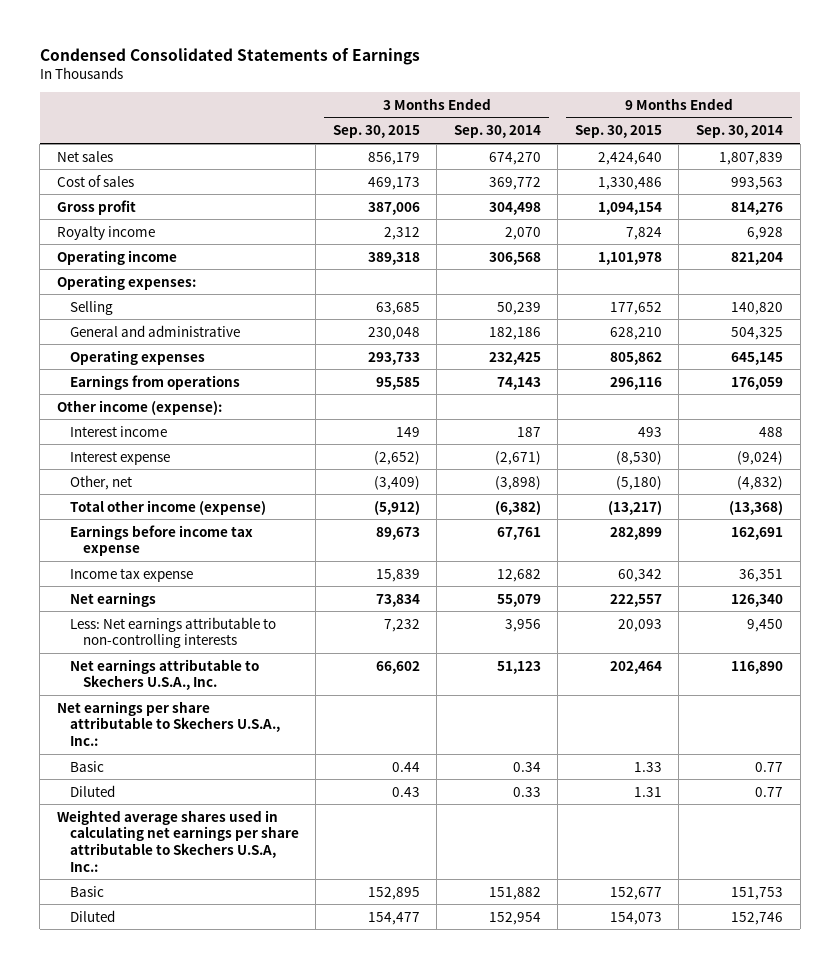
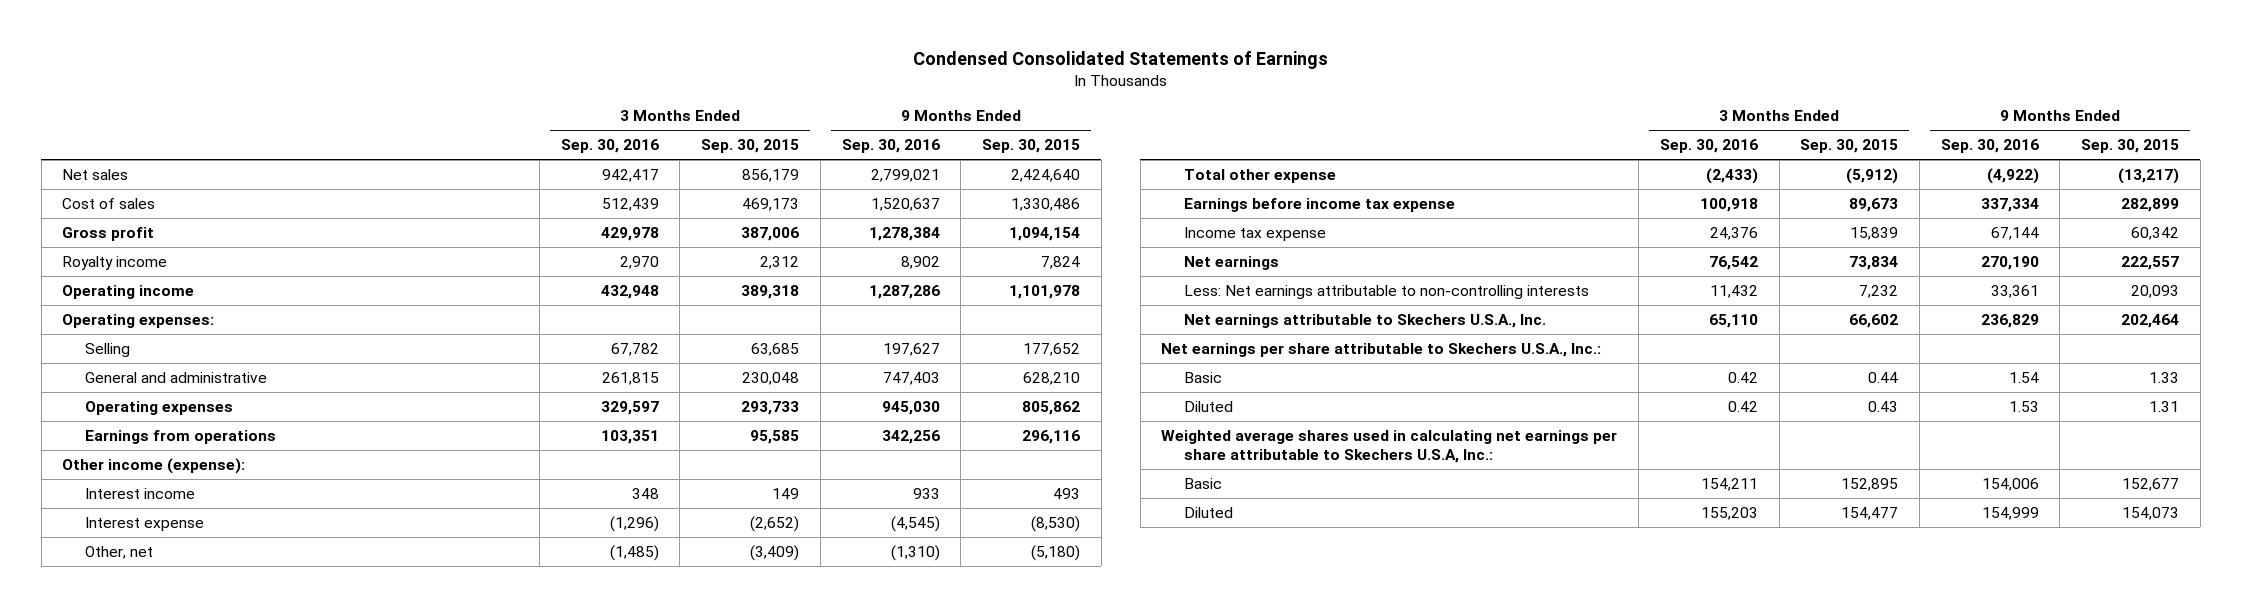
- | 3 Months Ended Sep. 30, 2015 | 3 Months Ended Sep. 30, 2014 | 9 Months Ended Sep. 30, 2015 | 9 Months Ended Sep. 30, 2014
+ | 3 Months Ended Sep. 30, 2016 | 3 Months Ended Sep. 30, 2015 | 9 Months Ended Sep. 30, 2016 | 9 Months Ended Sep. 30, 2015
- Total other income (expense) | (5,912) | (6,382) | (13,217) | (13,368)
+ Total other expense | (2,433) | (5,912) | (4,922) | (13,217)

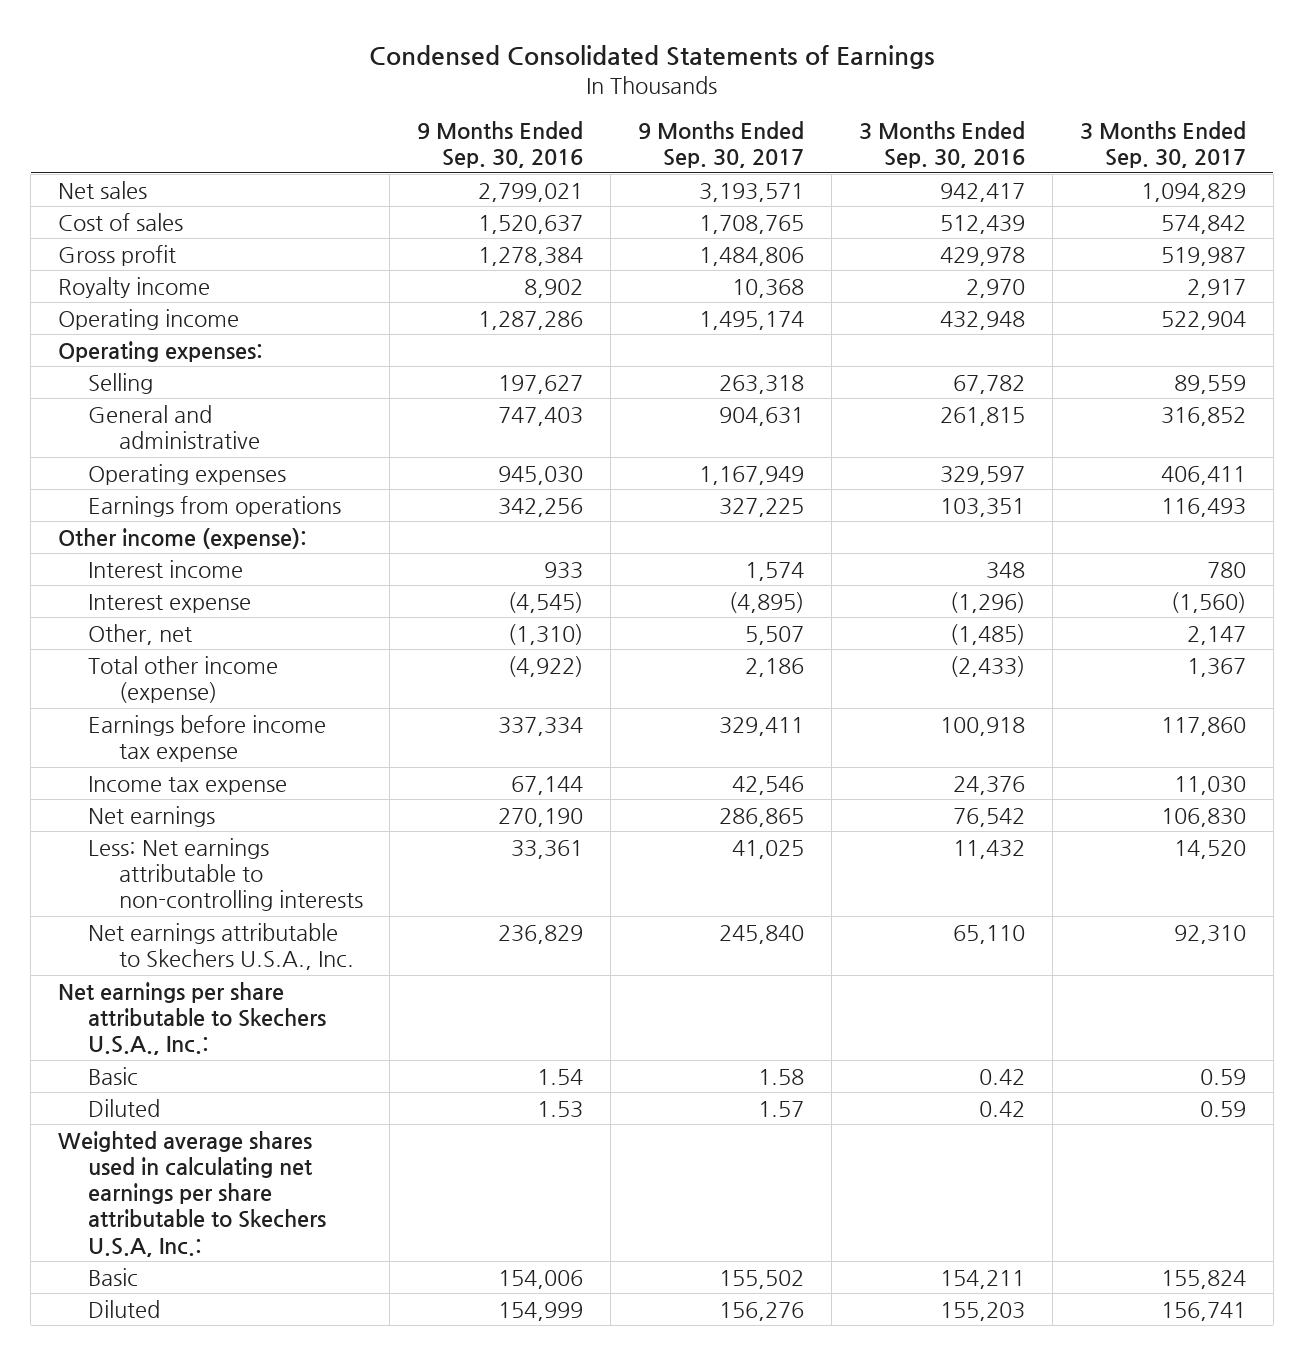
- | 3 Months Ended Sep. 30, 2016 | 3 Months Ended Sep. 30, 2015 | 9 Months Ended Sep. 30, 2016 | 9 Months Ended Sep. 30, 2015
+ | 9 Months Ended Sep. 30, 2016 | 9 Months Ended Sep. 30, 2017 | 3 Months Ended Sep. 30, 2016 | 3 Months Ended Sep. 30, 2017
- Total other expense | (2,433) | (5,912) | (4,922) | (13,217)
+ Total other income (expense) | (4,922) | 2,186 | (2,433) | 1,367

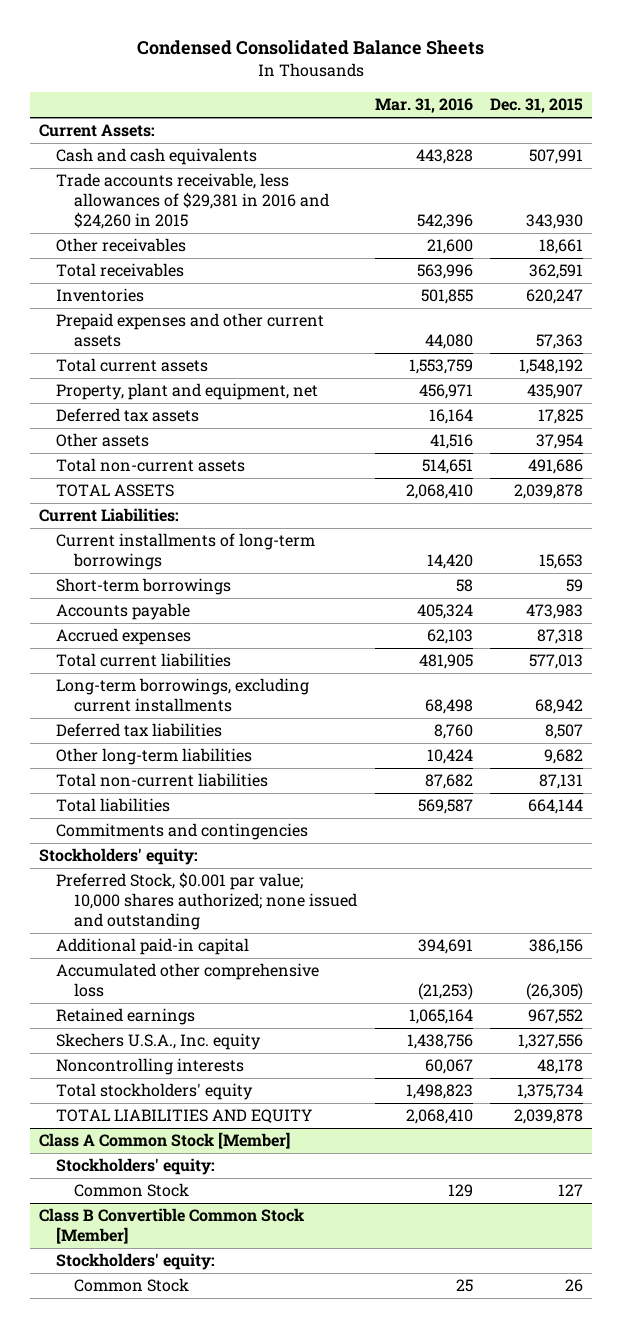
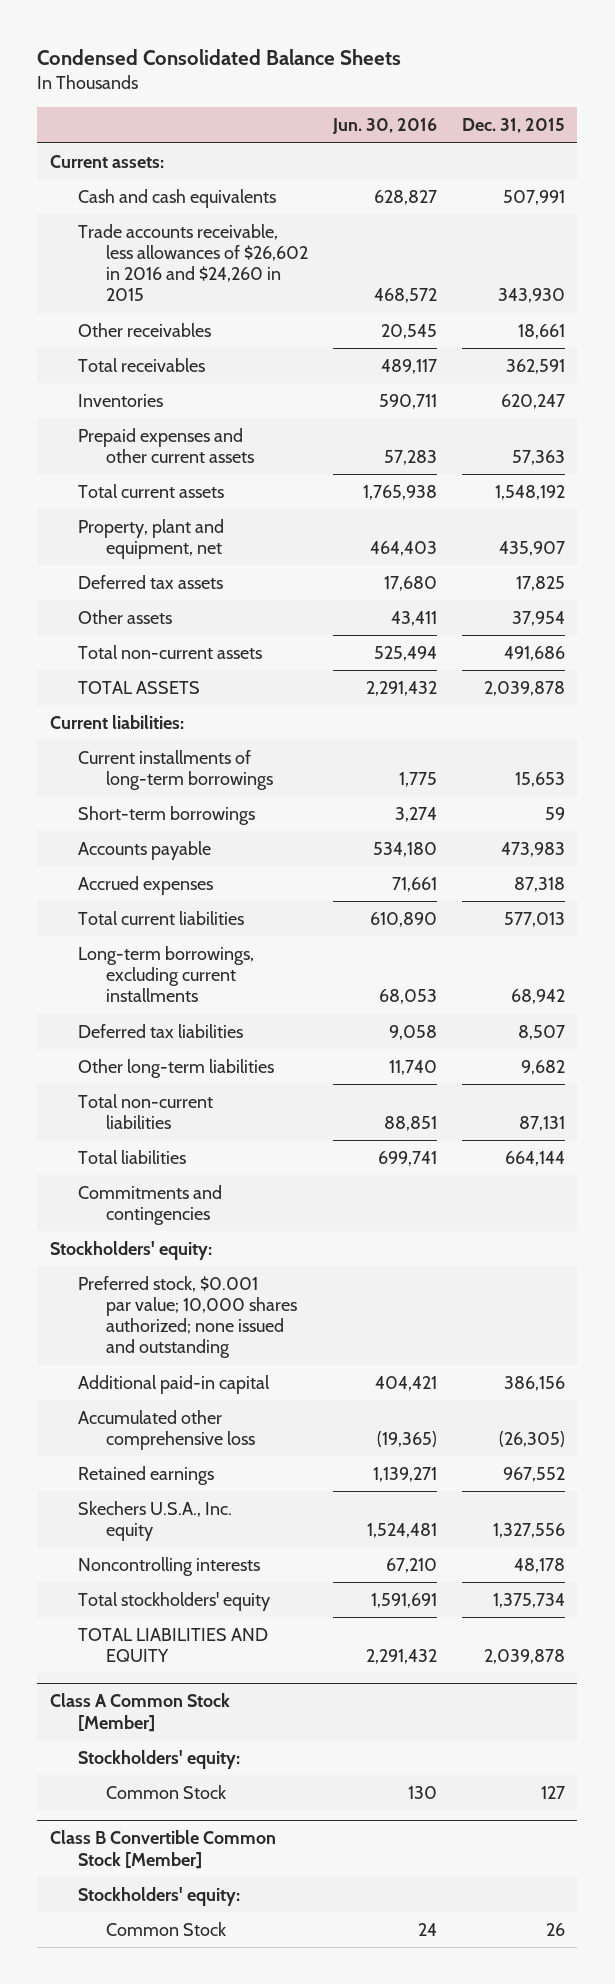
- | Mar. 31, 2016 | Dec. 31, 2015
+ | Jun. 30, 2016 | Dec. 31, 2015
- Current Assets:
+ Current assets:
- Trade accounts receivable, less allowances of $29,381 in 2016 and $24,260 in 2015 | 542,396 | 343,930
+ Trade accounts receivable, less allowances of $26,602 in 2016 and $24,260 in 2015 | 468,572 | 343,930
- Current Liabilities:
+ Current liabilities:
- Preferred Stock, $0.001 par value; 10,000 shares authorized; none issued and outstanding
+ Preferred stock, $0.001 par value; 10,000 shares authorized; none issued and outstanding

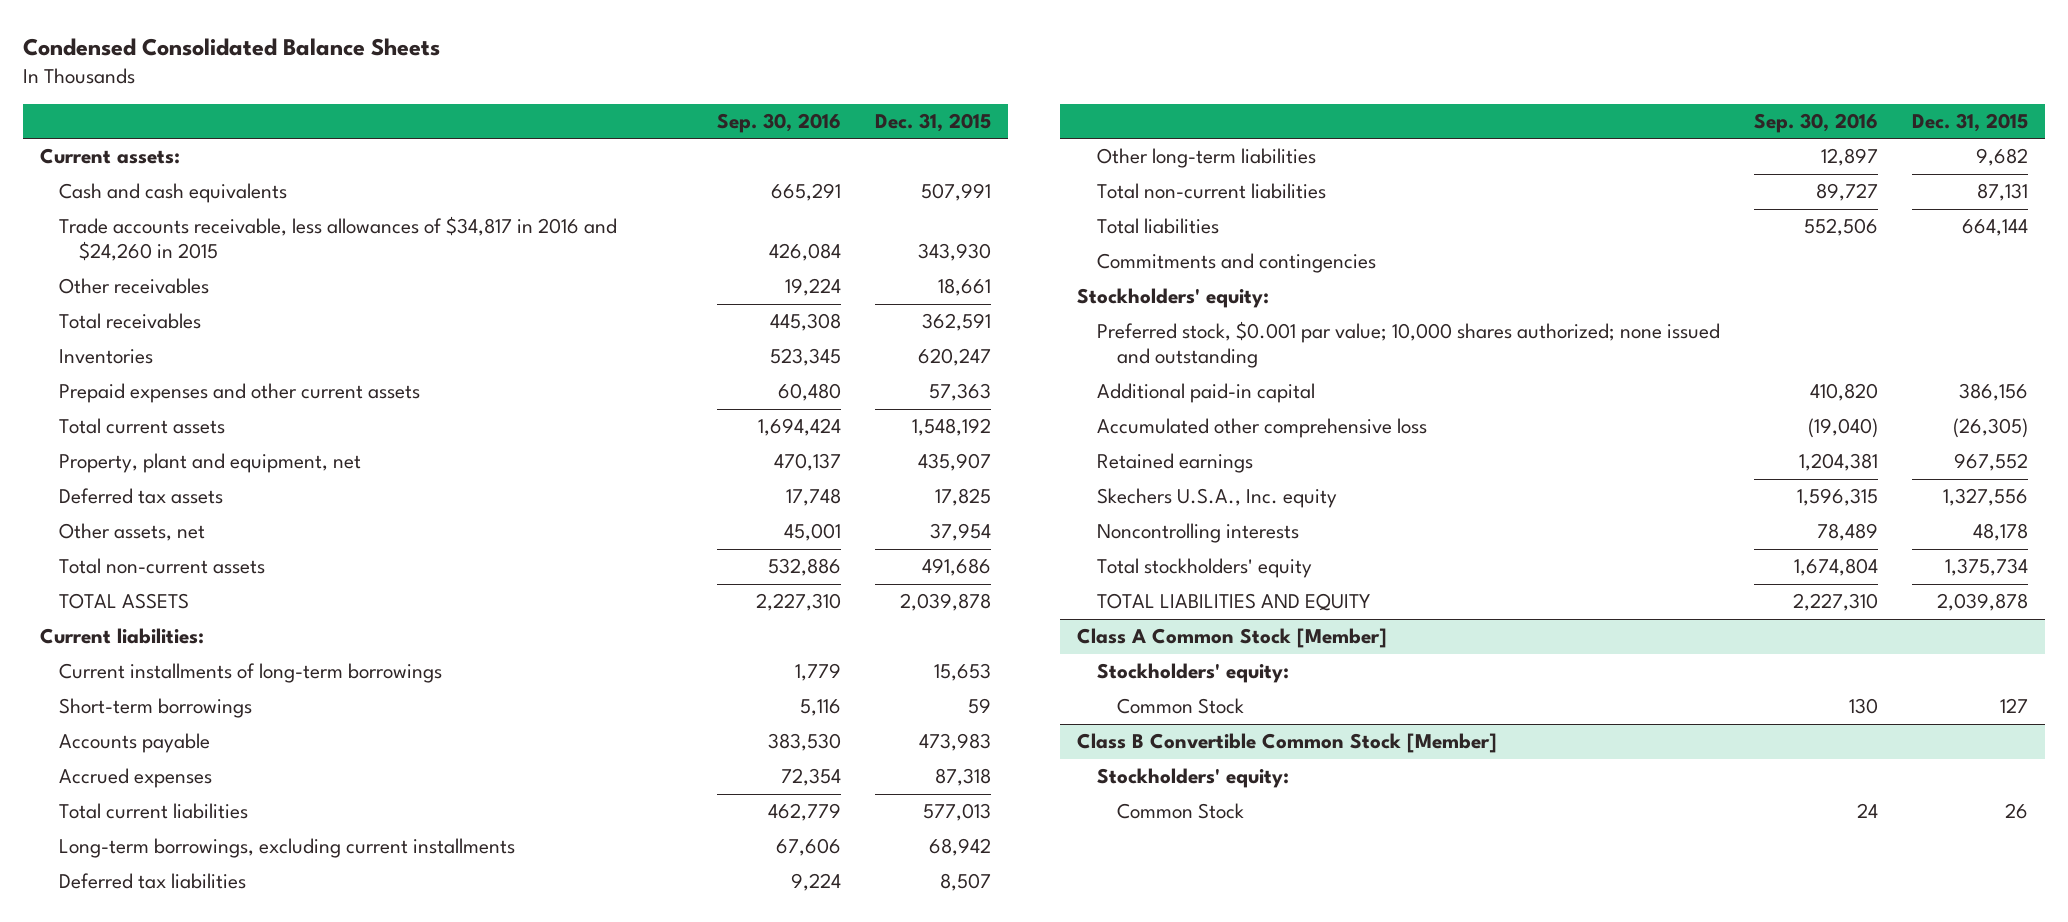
- | Jun. 30, 2016 | Dec. 31, 2015
+ | Sep. 30, 2016 | Dec. 31, 2015
- Trade accounts receivable, less allowances of $26,602 in 2016 and $24,260 in 2015 | 468,572 | 343,930
+ Trade accounts receivable, less allowances of $34,817 in 2016 and $24,260 in 2015 | 426,084 | 343,930
- Other assets | 43,411 | 37,954
+ Other assets, net | 45,001 | 37,954

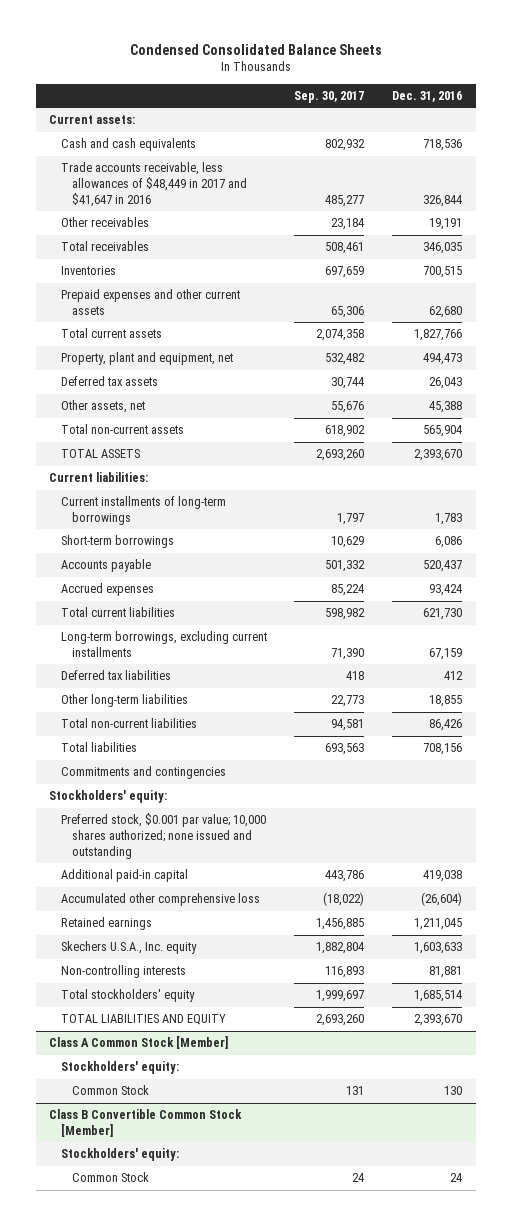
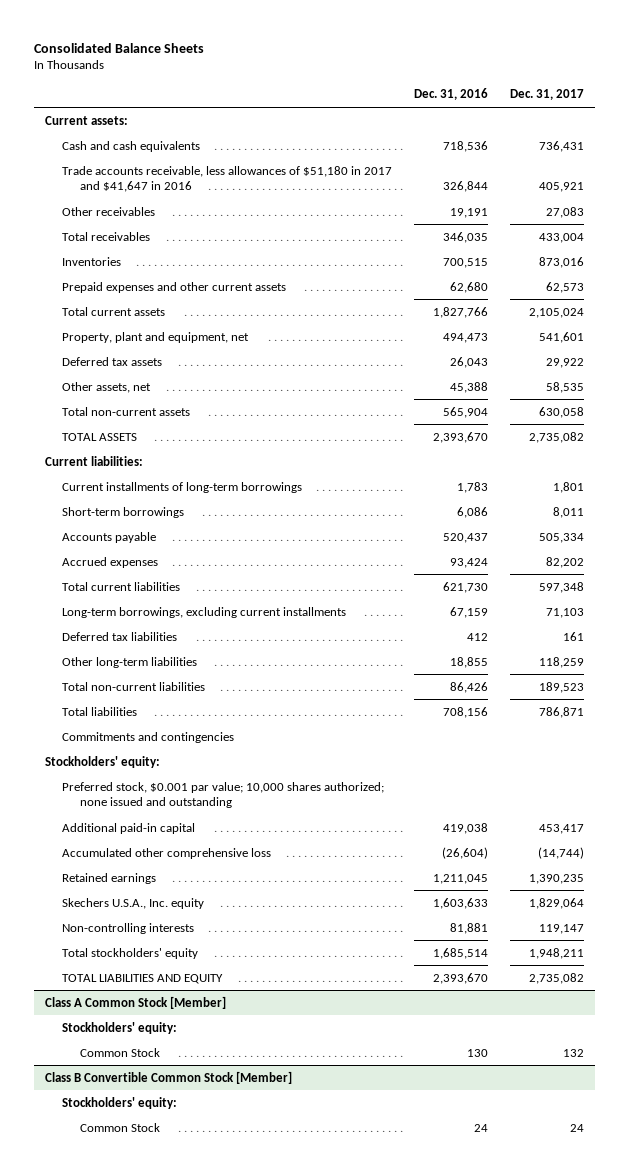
- Condensed Consolidated Balance Sheets
+ Consolidated Balance Sheets
- | Sep. 30, 2017 | Dec. 31, 2016
+ | Dec. 31, 2016 | Dec. 31, 2017
- Trade accounts receivable, less allowances of $48,449 in 2017 and $41,647 in 2016 | 485,277 | 326,844
+ Trade accounts receivable, less allowances of $51,180 in 2017 and $41,647 in 2016 | 326,844 | 405,921

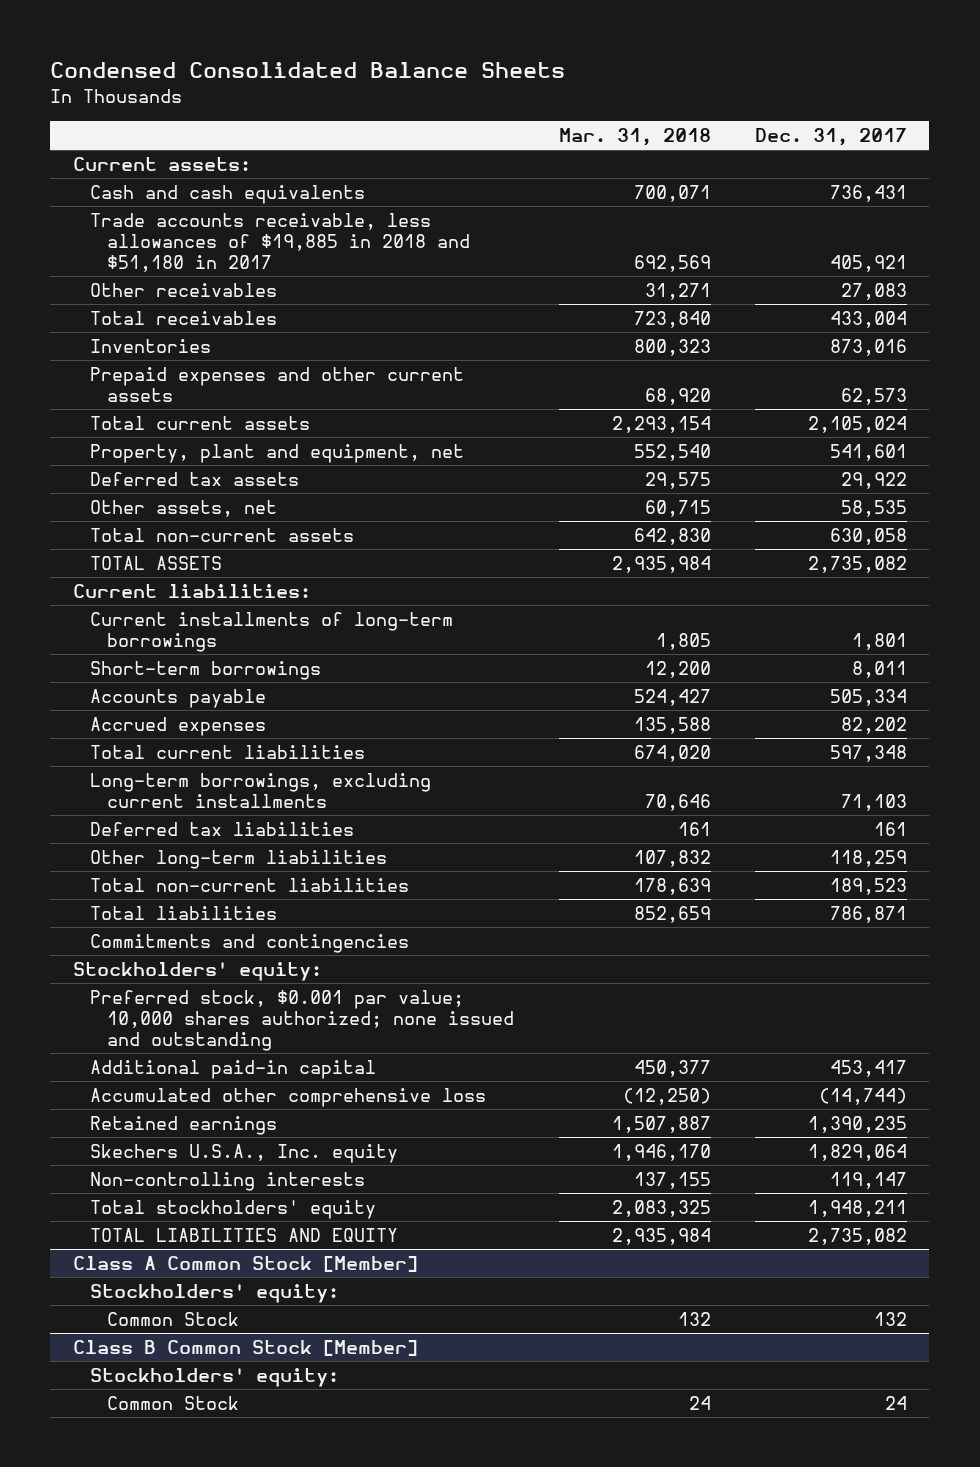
- Consolidated Balance Sheets
+ Condensed Consolidated Balance Sheets
- | Dec. 31, 2016 | Dec. 31, 2017
+ | Mar. 31, 2018 | Dec. 31, 2017
- Trade accounts receivable, less allowances of $51,180 in 2017 and $41,647 in 2016 | 326,844 | 405,921
+ Trade accounts receivable, less allowances of $19,885 in 2018 and $51,180 in 2017 | 692,569 | 405,921
- Class B Convertible Common Stock [Member]
+ Class B Common Stock [Member]

